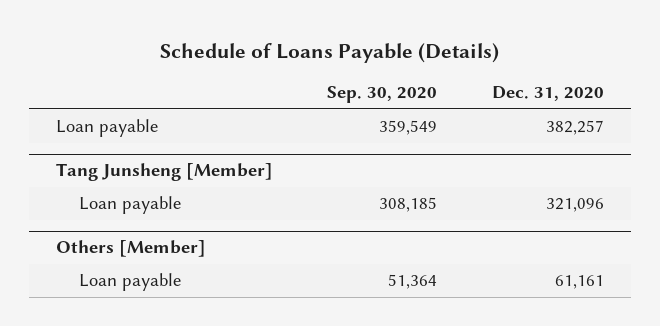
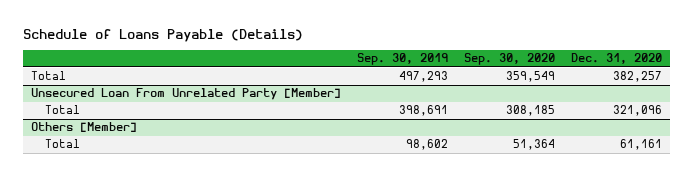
- | Sep. 30, 2020 | Dec. 31, 2020
+ | Sep. 30, 2019 | Sep. 30, 2020 | Dec. 31, 2020
- Loan payable | 359,549 | 382,257
- Tang Junsheng [Member]
- Loan payable | 308,185 | 321,096
+ Total | 497,293 | 359,549 | 382,257
+ Unsecured Loan From Unrelated Party [Member]
+ Total | 398,691 | 308,185 | 321,096
@ Others [Member]
- Loan payable | 51,364 | 61,161
+ Total | 98,602 | 51,364 | 61,161

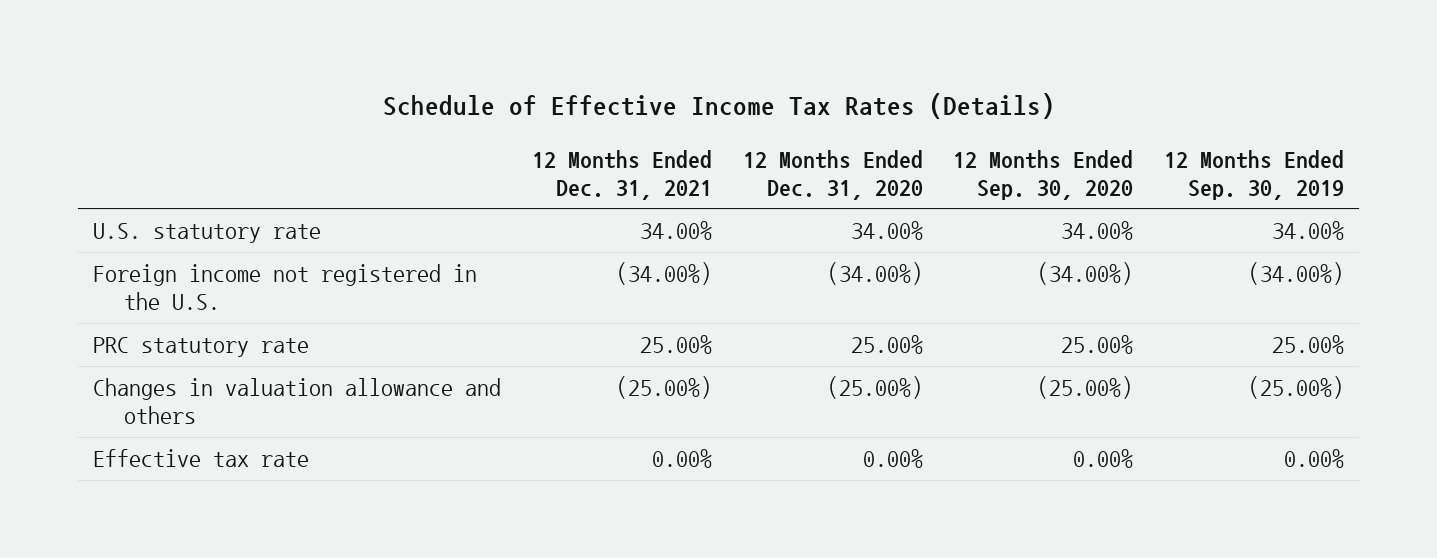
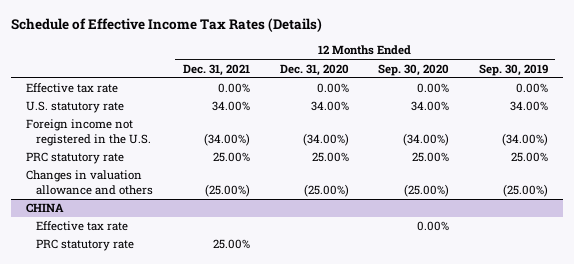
moved up: Effective tax rate | 0.00% | 0.00% | 0.00% | 0.00%
+ CHINA
+ Effective tax rate | | | 0.00% |
+ PRC statutory rate | 25.00% | | |

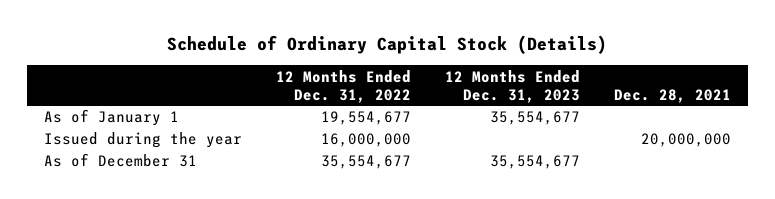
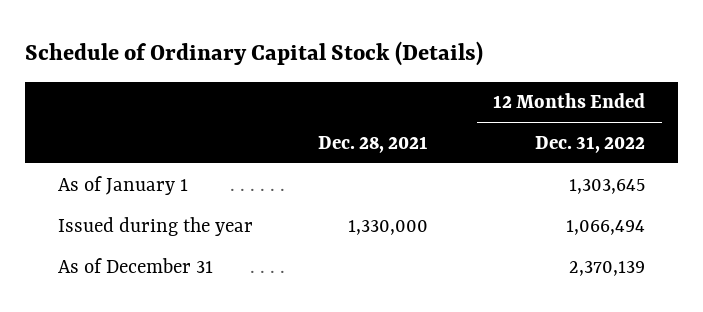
- | 12 Months Ended Dec. 31, 2022 | 12 Months Ended Dec. 31, 2023 | Dec. 28, 2021
+ | Dec. 28, 2021 | 12 Months Ended Dec. 31, 2022
- As of January 1 | 19,554,677 | 35,554,677 |
- Issued during the year | 16,000,000 | | 20,000,000
- As of December 31 | 35,554,677 | 35,554,677 |
+ As of January 1 | | 1,303,645
+ Issued during the year | 1,330,000 | 1,066,494
+ As of December 31 | | 2,370,139

